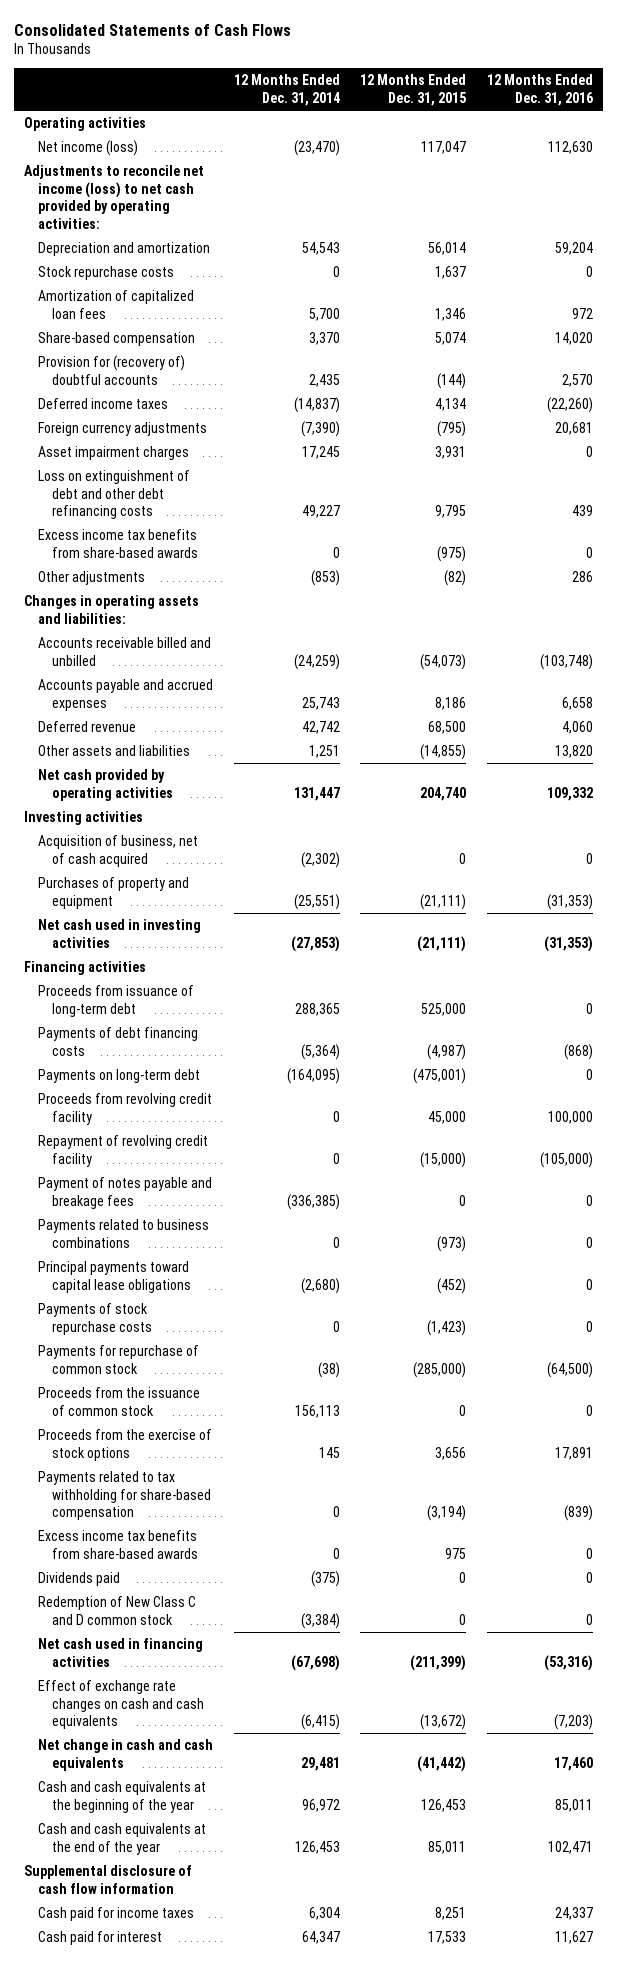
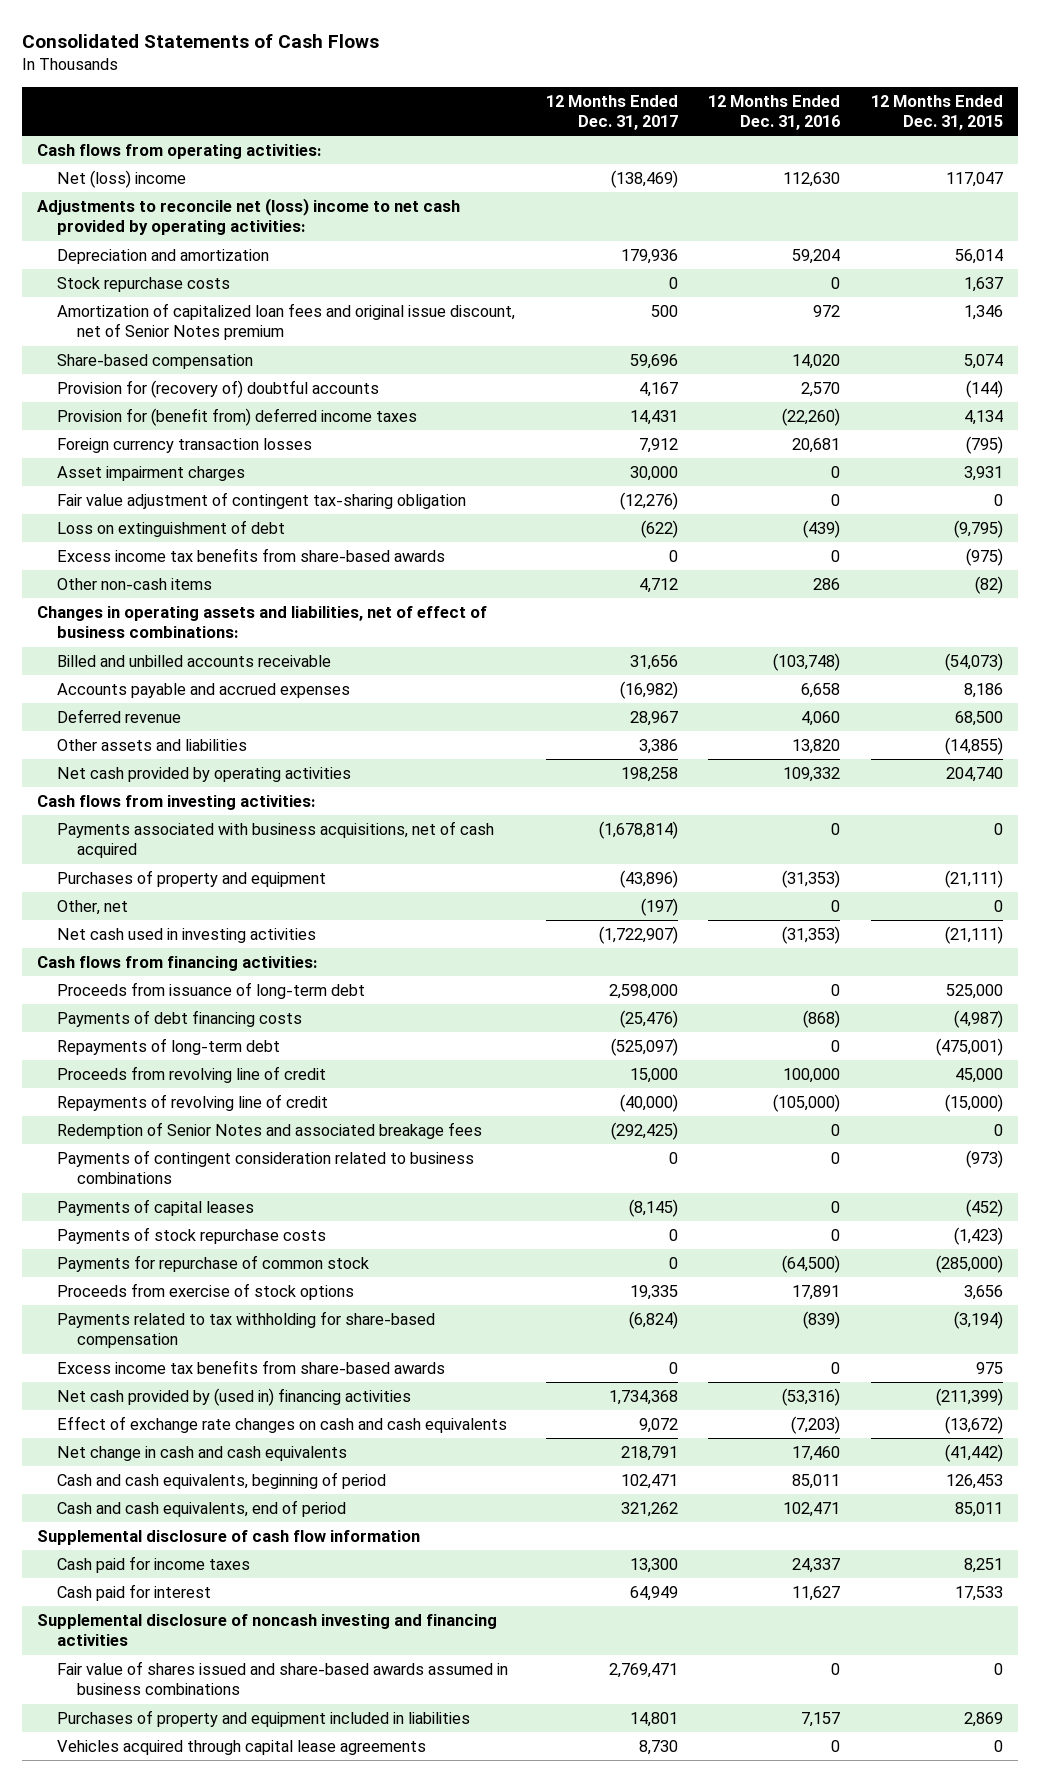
- | 12 Months Ended Dec. 31, 2014 | 12 Months Ended Dec. 31, 2015 | 12 Months Ended Dec. 31, 2016
+ | 12 Months Ended Dec. 31, 2017 | 12 Months Ended Dec. 31, 2016 | 12 Months Ended Dec. 31, 2015
- Operating activities
- Net income (loss) | (23,470) | 117,047 | 112,630
- Adjustments to reconcile net income (loss) to net cash provided by operating activities:
+ Cash flows from operating activities:
+ Net (loss) income | (138,469) | 112,630 | 117,047
+ Adjustments to reconcile net (loss) income to net cash provided by operating activities:
- Amortization of capitalized loan fees | 5,700 | 1,346 | 972
+ Amortization of capitalized loan fees and original issue discount, net of Senior Notes premium | 500 | 972 | 1,346
- Deferred income taxes | (14,837) | 4,134 | (22,260)
- Foreign currency adjustments | (7,390) | (795) | 20,681
+ Provision for (benefit from) deferred income taxes | 14,431 | (22,260) | 4,134
+ Foreign currency transaction losses | 7,912 | 20,681 | (795)
- Loss on extinguishment of debt and other debt refinancing costs | 49,227 | 9,795 | 439
+ Fair value adjustment of contingent tax-sharing obligation | (12,276) | 0 | 0
+ Loss on extinguishment of debt | (622) | (439) | (9,795)
- Other adjustments | (853) | (82) | 286
- Changes in operating assets and liabilities:
- Accounts receivable billed and unbilled | (24,259) | (54,073) | (103,748)
+ Other non-cash items | 4,712 | 286 | (82)
+ Changes in operating assets and liabilities, net of effect of business combinations:
+ Billed and unbilled accounts receivable | 31,656 | (103,748) | (54,073)
- Investing activities
- Acquisition of business, net of cash acquired | (2,302) | 0 | 0
+ Cash flows from investing activities:
+ Payments associated with business acquisitions, net of cash acquired | (1,678,814) | 0 | 0
+ Other, net | (197) | 0 | 0
- Financing activities
+ Cash flows from financing activities:
- Payments on long-term debt | (164,095) | (475,001) | 0
- Proceeds from revolving credit facility | 0 | 45,000 | 100,000
- Repayment of revolving credit facility | 0 | (15,000) | (105,000)
- Payment of notes payable and breakage fees | (336,385) | 0 | 0
- Payments related to business combinations | 0 | (973) | 0
- Principal payments toward capital lease obligations | (2,680) | (452) | 0
+ Repayments of long-term debt | (525,097) | 0 | (475,001)
+ Proceeds from revolving line of credit | 15,000 | 100,000 | 45,000
+ Repayments of revolving line of credit | (40,000) | (105,000) | (15,000)
+ Redemption of Senior Notes and associated breakage fees | (292,425) | 0 | 0
+ Payments of contingent consideration related to business combinations | 0 | 0 | (973)
+ Payments of capital leases | (8,145) | 0 | (452)
- Proceeds from the issuance of common stock | 156,113 | 0 | 0
- Proceeds from the exercise of stock options | 145 | 3,656 | 17,891
+ Proceeds from exercise of stock options | 19,335 | 17,891 | 3,656
- Dividends paid | (375) | 0 | 0
- Redemption of New Class C and D common stock | (3,384) | 0 | 0
- Net cash used in financing activities | (67,698) | (211,399) | (53,316)
+ Net cash provided by (used in) financing activities | 1,734,368 | (53,316) | (211,399)
- Cash and cash equivalents at the beginning of the year | 96,972 | 126,453 | 85,011
- Cash and cash equivalents at the end of the year | 126,453 | 85,011 | 102,471
+ Cash and cash equivalents, beginning of period | 102,471 | 85,011 | 126,453
+ Cash and cash equivalents, end of period | 321,262 | 102,471 | 85,011
+ Supplemental disclosure of noncash investing and financing activities
+ Fair value of shares issued and share-based awards assumed in business combinations | 2,769,471 | 0 | 0
+ Purchases of property and equipment included in liabilities | 14,801 | 7,157 | 2,869
+ Vehicles acquired through capital lease agreements | 8,730 | 0 | 0

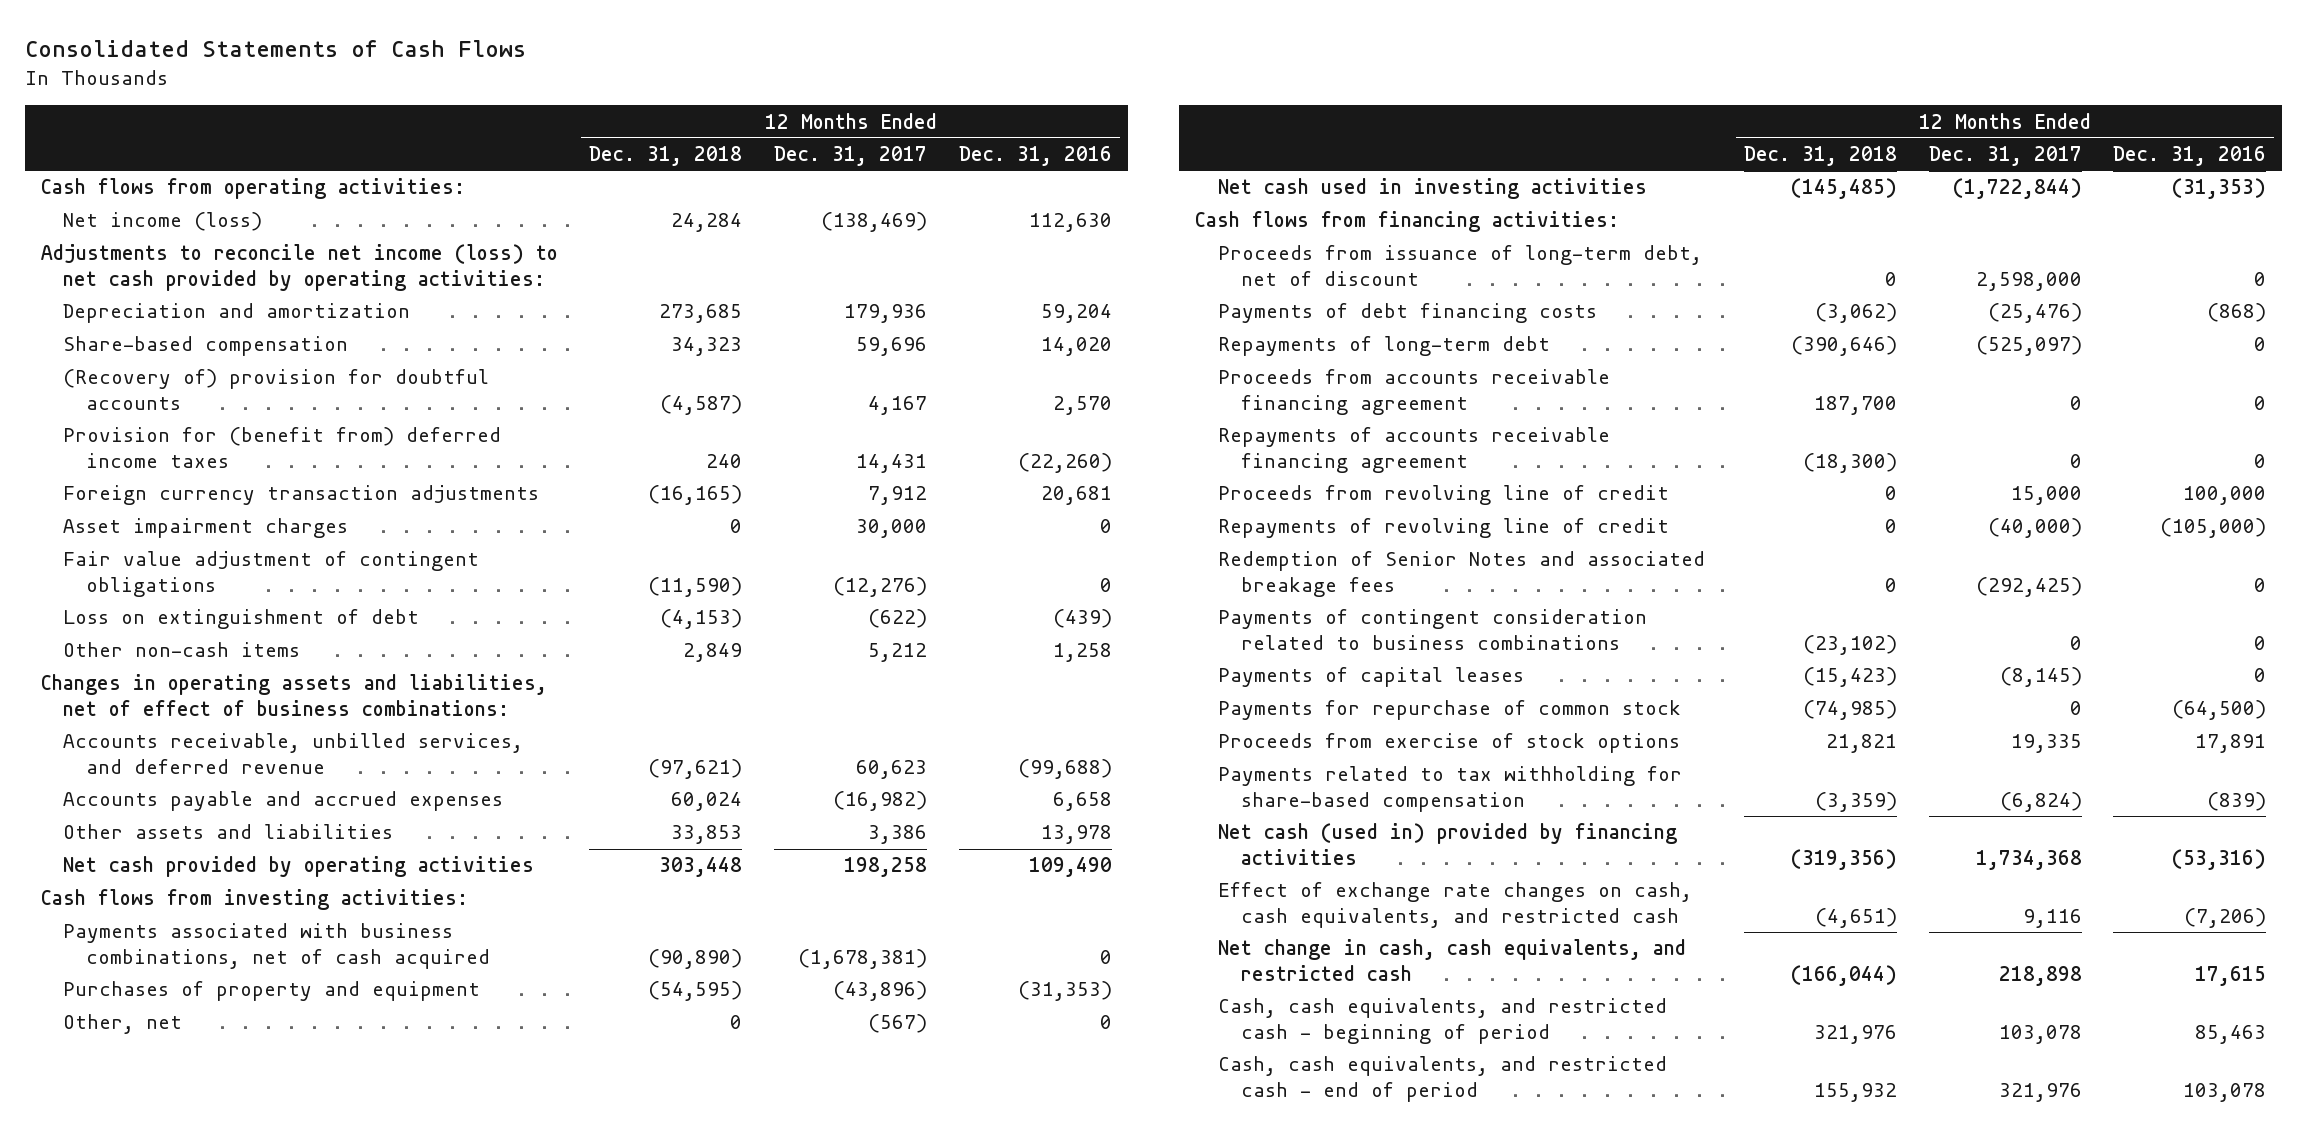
- | 12 Months Ended Dec. 31, 2017 | 12 Months Ended Dec. 31, 2016 | 12 Months Ended Dec. 31, 2015
+ | 12 Months Ended Dec. 31, 2018 | 12 Months Ended Dec. 31, 2017 | 12 Months Ended Dec. 31, 2016
- Net (loss) income | (138,469) | 112,630 | 117,047
- Adjustments to reconcile net (loss) income to net cash provided by operating activities:
+ Net income (loss) | 24,284 | (138,469) | 112,630
+ Adjustments to reconcile net income (loss) to net cash provided by operating activities:
- Stock repurchase costs | 0 | 0 | 1,637
- Amortization of capitalized loan fees and original issue discount, net of Senior Notes premium | 500 | 972 | 1,346
- Provision for (recovery of) doubtful accounts | 4,167 | 2,570 | (144)
+ (Recovery of) provision for doubtful accounts | (4,587) | 4,167 | 2,570
- Foreign currency transaction losses | 7,912 | 20,681 | (795)
+ Foreign currency transaction adjustments | (16,165) | 7,912 | 20,681
- Fair value adjustment of contingent tax-sharing obligation | (12,276) | 0 | 0
+ Fair value adjustment of contingent obligations | (11,590) | (12,276) | 0
- Excess income tax benefits from share-based awards | 0 | 0 | (975)
- Other non-cash items | 4,712 | 286 | (82)
+ Other non-cash items | 2,849 | 5,212 | 1,258
- Billed and unbilled accounts receivable | 31,656 | (103,748) | (54,073)
+ Accounts receivable, unbilled services, and deferred revenue | (97,621) | 60,623 | (99,688)
- Deferred revenue | 28,967 | 4,060 | 68,500
- Other assets and liabilities | 3,386 | 13,820 | (14,855)
- Net cash provided by operating activities | 198,258 | 109,332 | 204,740
+ Other assets and liabilities | 33,853 | 3,386 | 13,978
+ Net cash provided by operating activities | 303,448 | 198,258 | 109,490
- Payments associated with business acquisitions, net of cash acquired | (1,678,814) | 0 | 0
+ Payments associated with business combinations, net of cash acquired | (90,890) | (1,678,381) | 0
- Other, net | (197) | 0 | 0
- Net cash used in investing activities | (1,722,907) | (31,353) | (21,111)
+ Other, net | 0 | (567) | 0
+ Net cash used in investing activities | (145,485) | (1,722,844) | (31,353)
- Proceeds from issuance of long-term debt | 2,598,000 | 0 | 525,000
+ Proceeds from issuance of long-term debt, net of discount | 0 | 2,598,000 | 0
+ Proceeds from accounts receivable financing agreement | 187,700 | 0 | 0
+ Repayments of accounts receivable financing agreement | (18,300) | 0 | 0
- Payments of stock repurchase costs | 0 | 0 | (1,423)
- Excess income tax benefits from share-based awards | 0 | 0 | 975
- Net cash provided by (used in) financing activities | 1,734,368 | (53,316) | (211,399)
- Effect of exchange rate changes on cash and cash equivalents | 9,072 | (7,203) | (13,672)
- Net change in cash and cash equivalents | 218,791 | 17,460 | (41,442)
- Cash and cash equivalents, beginning of period | 102,471 | 85,011 | 126,453
- Cash and cash equivalents, end of period | 321,262 | 102,471 | 85,011
- Supplemental disclosure of cash flow information
- Cash paid for income taxes | 13,300 | 24,337 | 8,251
- Cash paid for interest | 64,949 | 11,627 | 17,533
- Supplemental disclosure of noncash investing and financing activities
- Fair value of shares issued and share-based awards assumed in business combinations | 2,769,471 | 0 | 0
- Purchases of property and equipment included in liabilities | 14,801 | 7,157 | 2,869
- Vehicles acquired through capital lease agreements | 8,730 | 0 | 0
+ Net cash (used in) provided by financing activities | (319,356) | 1,734,368 | (53,316)
+ Effect of exchange rate changes on cash, cash equivalents, and restricted cash | (4,651) | 9,116 | (7,206)
+ Net change in cash, cash equivalents, and restricted cash | (166,044) | 218,898 | 17,615
+ Cash, cash equivalents, and restricted cash - beginning of period | 321,976 | 103,078 | 85,463
+ Cash, cash equivalents, and restricted cash - end of period | 155,932 | 321,976 | 103,078

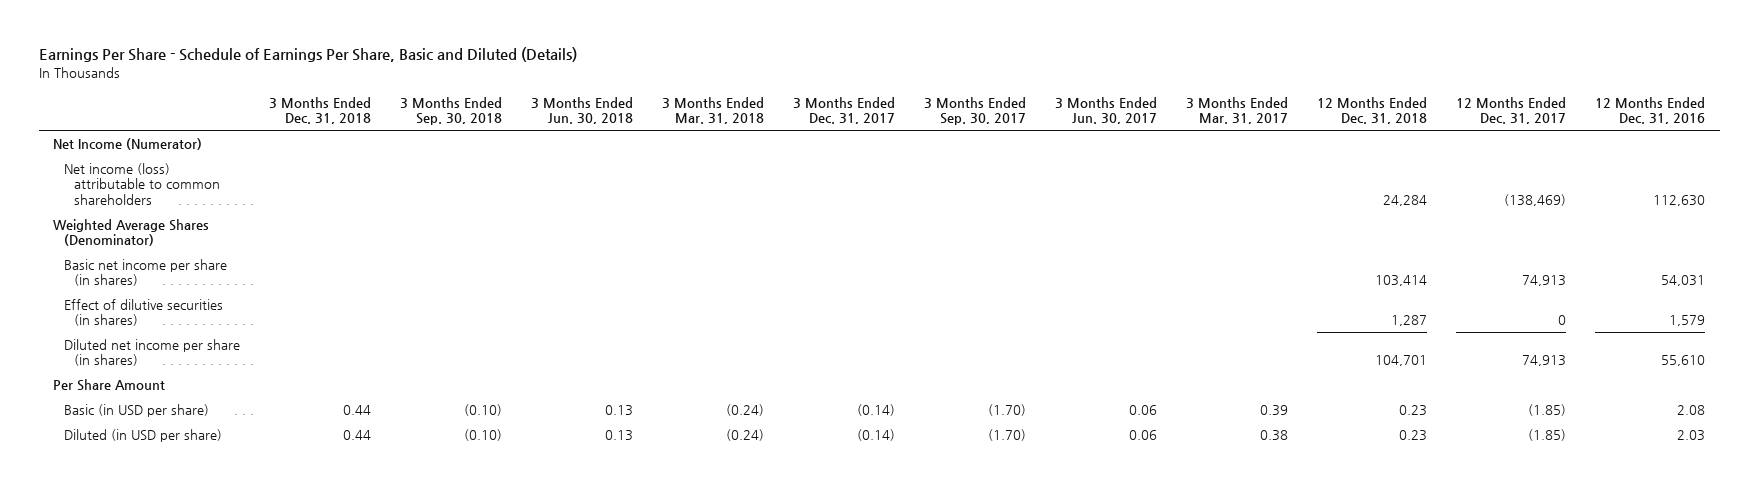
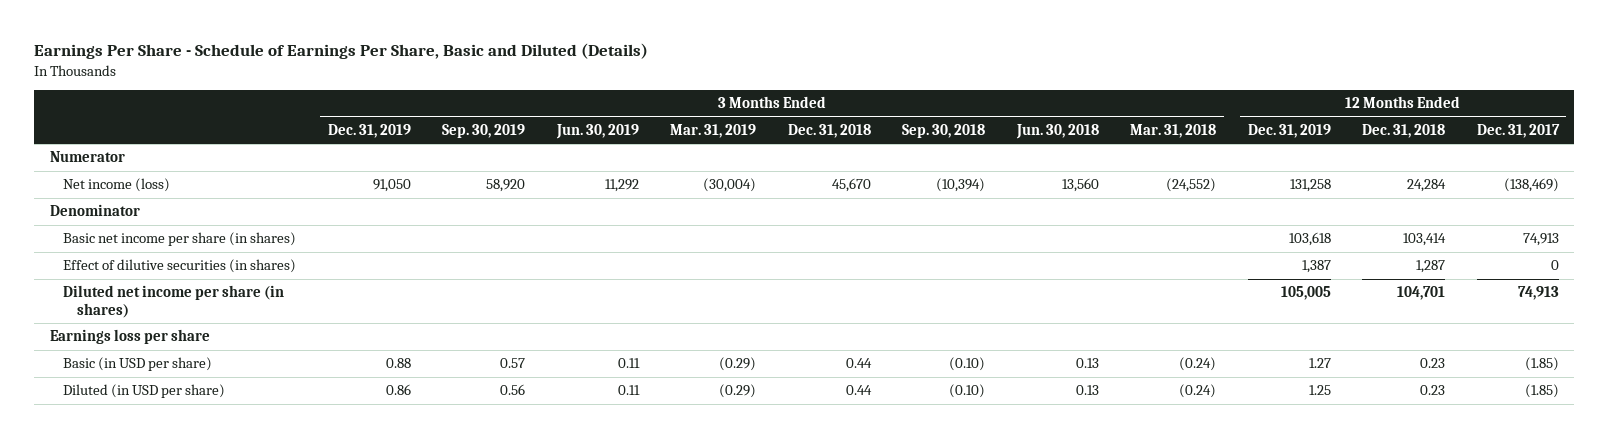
- | 3 Months Ended Dec. 31, 2018 | 3 Months Ended Sep. 30, 2018 | 3 Months Ended Jun. 30, 2018 | 3 Months Ended Mar. 31, 2018 | 3 Months Ended Dec. 31, 2017 | 3 Months Ended Sep. 30, 2017 | 3 Months Ended Jun. 30, 2017 | 3 Months Ended Mar. 31, 2017 | 12 Months Ended Dec. 31, 2018 | 12 Months Ended Dec. 31, 2017 | 12 Months Ended Dec. 31, 2016
+ | 3 Months Ended Dec. 31, 2019 | 3 Months Ended Sep. 30, 2019 | 3 Months Ended Jun. 30, 2019 | 3 Months Ended Mar. 31, 2019 | 3 Months Ended Dec. 31, 2018 | 3 Months Ended Sep. 30, 2018 | 3 Months Ended Jun. 30, 2018 | 3 Months Ended Mar. 31, 2018 | 12 Months Ended Dec. 31, 2019 | 12 Months Ended Dec. 31, 2018 | 12 Months Ended Dec. 31, 2017
- Net Income (Numerator)
- Net income (loss) attributable to common shareholders | | | | | | | | | 24,284 | (138,469) | 112,630
- Weighted Average Shares (Denominator)
+ Numerator
+ Net income (loss) | 91,050 | 58,920 | 11,292 | (30,004) | 45,670 | (10,394) | 13,560 | (24,552) | 131,258 | 24,284 | (138,469)
+ Denominator
- Per Share Amount
+ Earnings loss per share

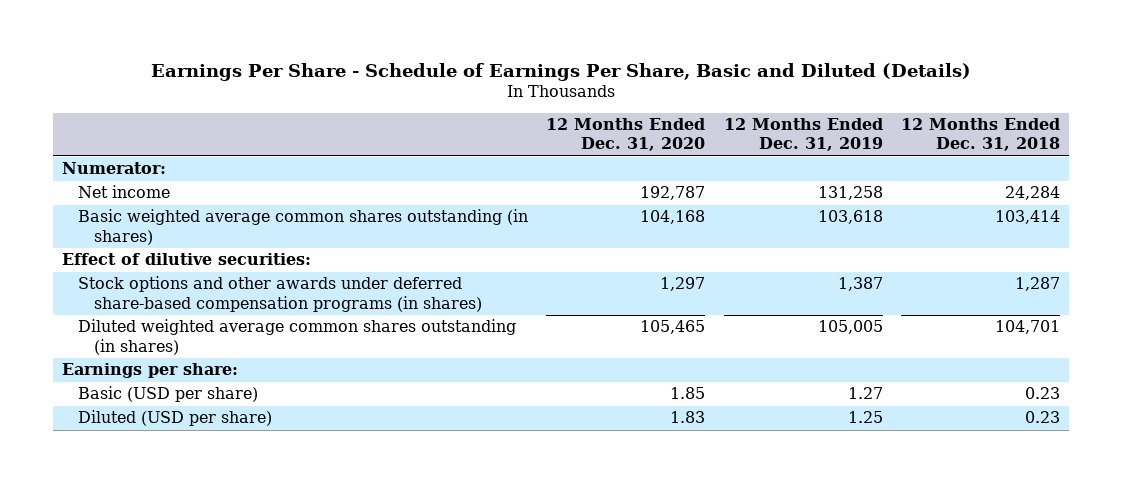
- | 3 Months Ended Dec. 31, 2019 | 3 Months Ended Sep. 30, 2019 | 3 Months Ended Jun. 30, 2019 | 3 Months Ended Mar. 31, 2019 | 3 Months Ended Dec. 31, 2018 | 3 Months Ended Sep. 30, 2018 | 3 Months Ended Jun. 30, 2018 | 3 Months Ended Mar. 31, 2018 | 12 Months Ended Dec. 31, 2019 | 12 Months Ended Dec. 31, 2018 | 12 Months Ended Dec. 31, 2017
+ | 12 Months Ended Dec. 31, 2020 | 12 Months Ended Dec. 31, 2019 | 12 Months Ended Dec. 31, 2018
- Numerator
- Net income (loss) | 91,050 | 58,920 | 11,292 | (30,004) | 45,670 | (10,394) | 13,560 | (24,552) | 131,258 | 24,284 | (138,469)
- Denominator
- Basic net income per share (in shares) | | | | | | | | | 103,618 | 103,414 | 74,913
- Effect of dilutive securities (in shares) | | | | | | | | | 1,387 | 1,287 | 0
- Diluted net income per share (in shares) | | | | | | | | | 105,005 | 104,701 | 74,913
- Earnings loss per share
- Basic (in USD per share) | 0.88 | 0.57 | 0.11 | (0.29) | 0.44 | (0.10) | 0.13 | (0.24) | 1.27 | 0.23 | (1.85)
- Diluted (in USD per share) | 0.86 | 0.56 | 0.11 | (0.29) | 0.44 | (0.10) | 0.13 | (0.24) | 1.25 | 0.23 | (1.85)
+ Numerator:
+ Net income | 192,787 | 131,258 | 24,284
+ Basic weighted average common shares outstanding (in shares) | 104,168 | 103,618 | 103,414
+ Effect of dilutive securities:
+ Stock options and other awards under deferred share-based compensation programs (in shares) | 1,297 | 1,387 | 1,287
+ Diluted weighted average common shares outstanding (in shares) | 105,465 | 105,005 | 104,701
+ Earnings per share:
+ Basic (USD per share) | 1.85 | 1.27 | 0.23
+ Diluted (USD per share) | 1.83 | 1.25 | 0.23

